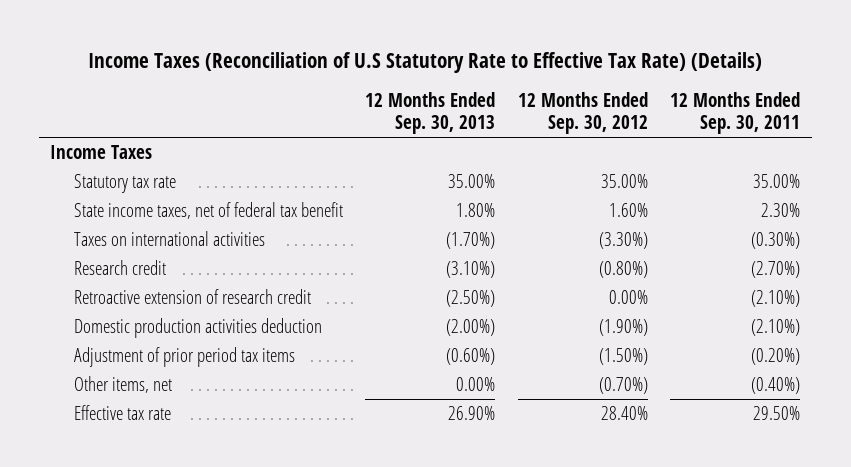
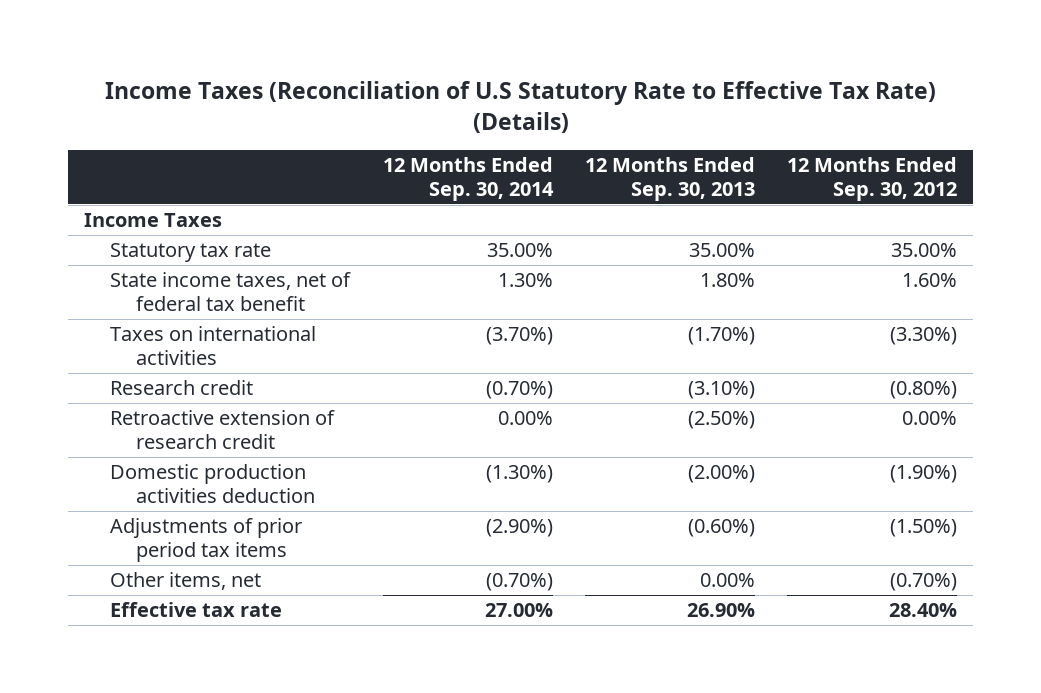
- | 12 Months Ended Sep. 30, 2013 | 12 Months Ended Sep. 30, 2012 | 12 Months Ended Sep. 30, 2011
+ | 12 Months Ended Sep. 30, 2014 | 12 Months Ended Sep. 30, 2013 | 12 Months Ended Sep. 30, 2012
- Adjustment of prior period tax items | (0.60%) | (1.50%) | (0.20%)
+ Adjustments of prior period tax items | (2.90%) | (0.60%) | (1.50%)

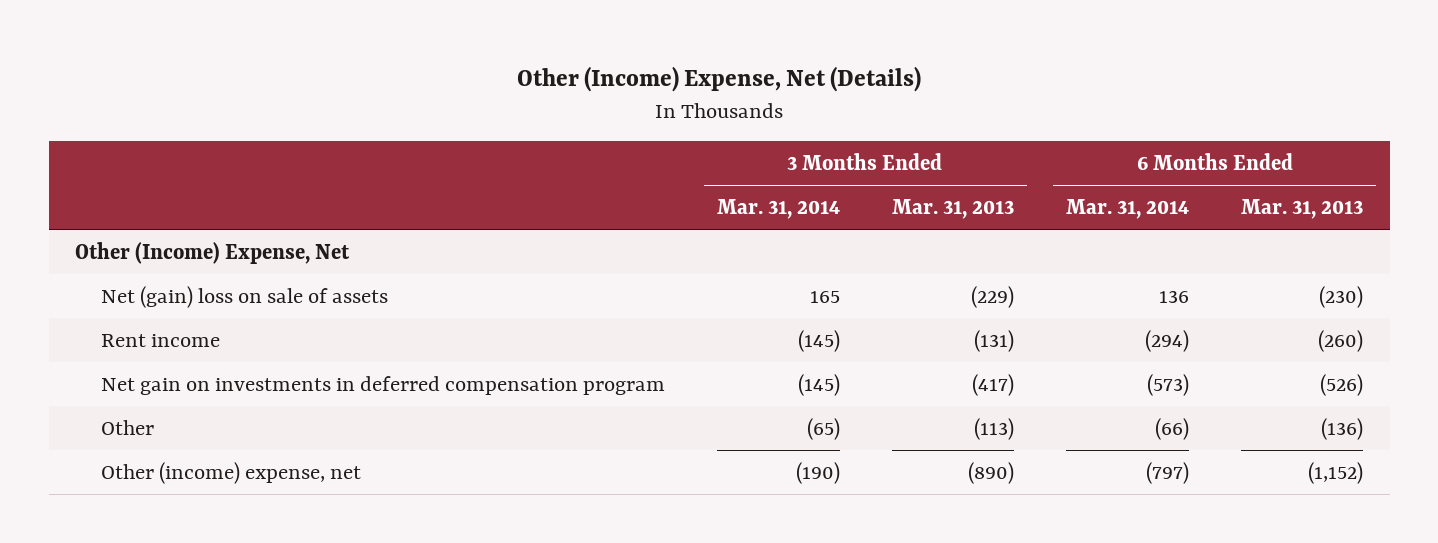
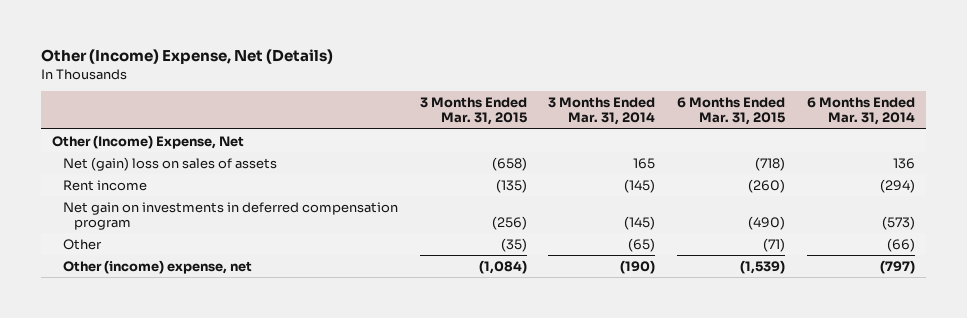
- | 3 Months Ended Mar. 31, 2014 | 3 Months Ended Mar. 31, 2013 | 6 Months Ended Mar. 31, 2014 | 6 Months Ended Mar. 31, 2013
+ | 3 Months Ended Mar. 31, 2015 | 3 Months Ended Mar. 31, 2014 | 6 Months Ended Mar. 31, 2015 | 6 Months Ended Mar. 31, 2014
- Net (gain) loss on sale of assets | 165 | (229) | 136 | (230)
+ Net (gain) loss on sales of assets | (658) | 165 | (718) | 136

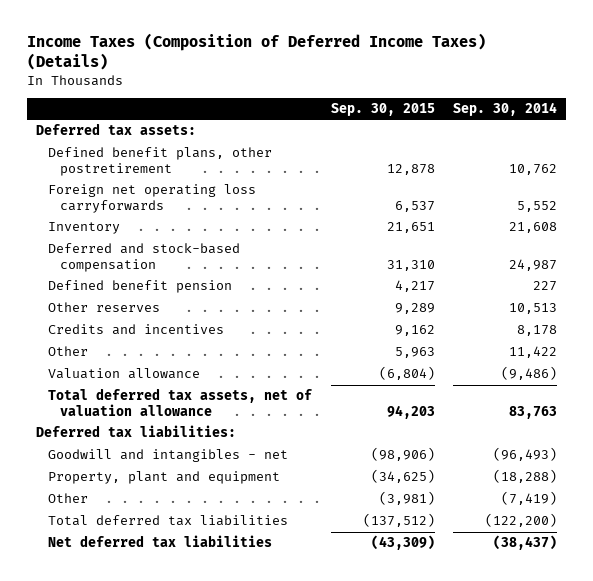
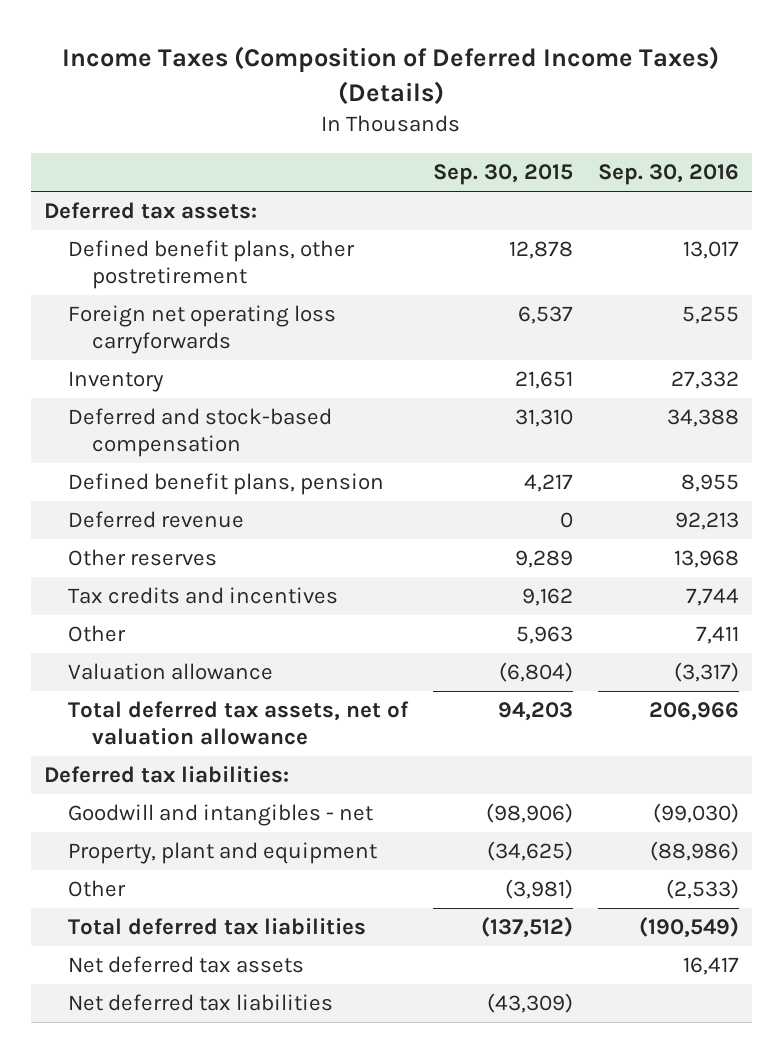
- | Sep. 30, 2015 | Sep. 30, 2014
+ | Sep. 30, 2015 | Sep. 30, 2016
- Defined benefit pension | 4,217 | 227
+ Defined benefit plans, pension | 4,217 | 8,955
+ Deferred revenue | 0 | 92,213
- Credits and incentives | 9,162 | 8,178
+ Tax credits and incentives | 9,162 | 7,744
+ Net deferred tax assets | | 16,417

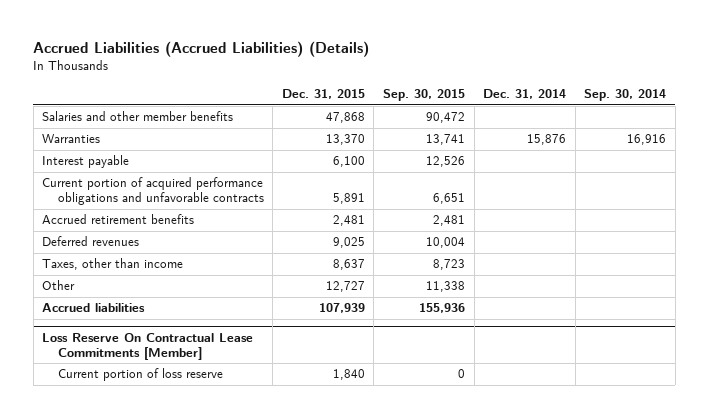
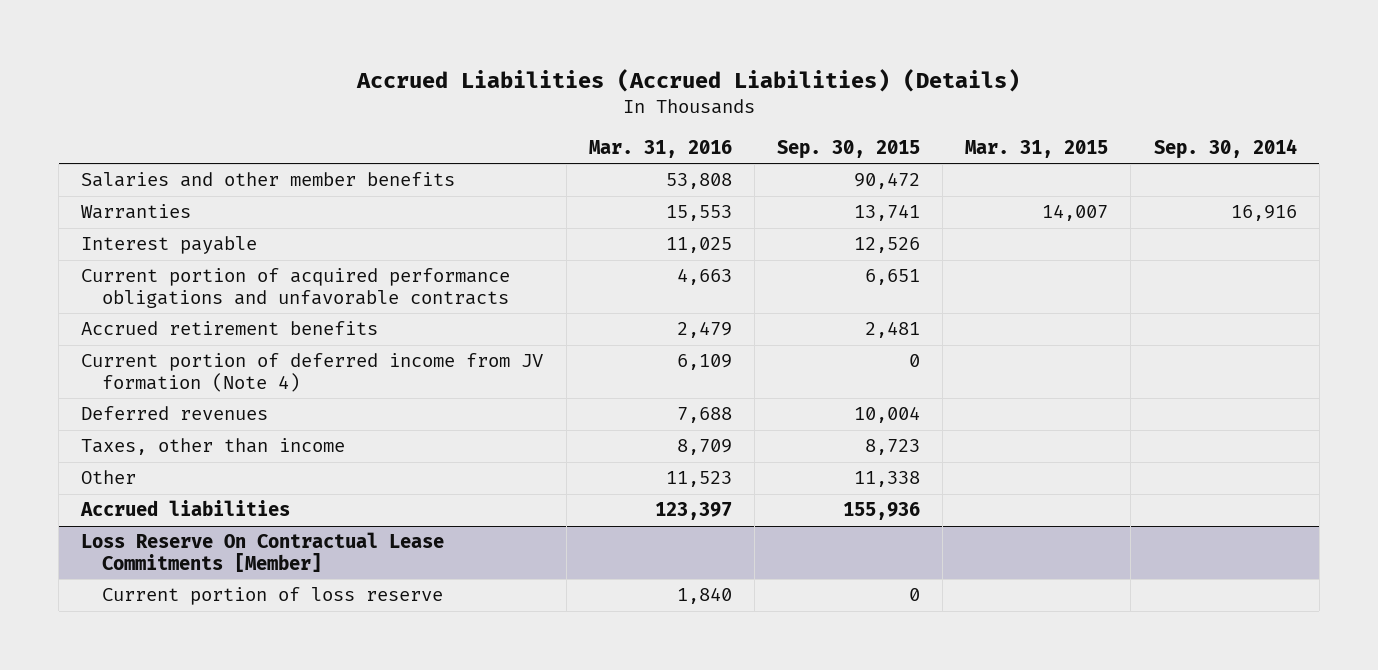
- | Dec. 31, 2015 | Sep. 30, 2015 | Dec. 31, 2014 | Sep. 30, 2014
+ | Mar. 31, 2016 | Sep. 30, 2015 | Mar. 31, 2015 | Sep. 30, 2014
+ Current portion of deferred income from JV formation (Note 4) | 6,109 | 0 | |

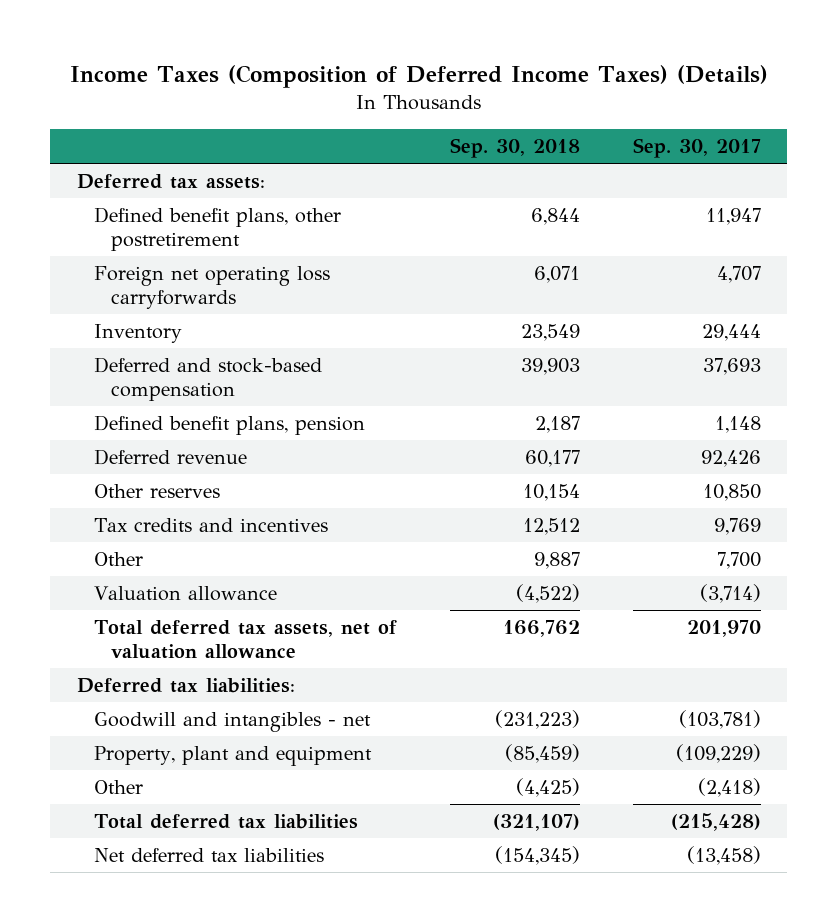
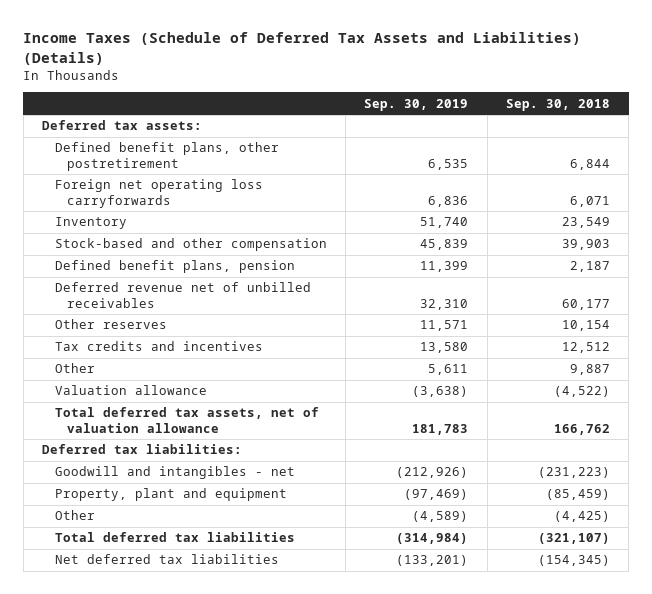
- Income Taxes (Composition of Deferred Income Taxes) (Details)
+ Income Taxes (Schedule of Deferred Tax Assets and Liabilities) (Details)
- | Sep. 30, 2018 | Sep. 30, 2017
+ | Sep. 30, 2019 | Sep. 30, 2018
- Deferred and stock-based compensation | 39,903 | 37,693
+ Stock-based and other compensation | 45,839 | 39,903
- Deferred revenue | 60,177 | 92,426
+ Deferred revenue net of unbilled receivables | 32,310 | 60,177

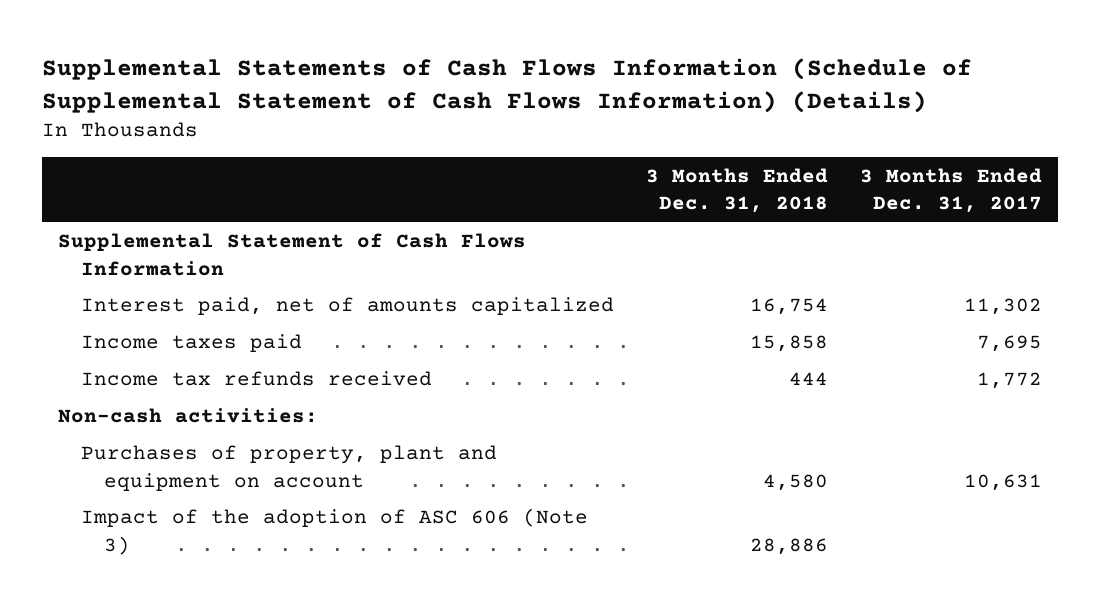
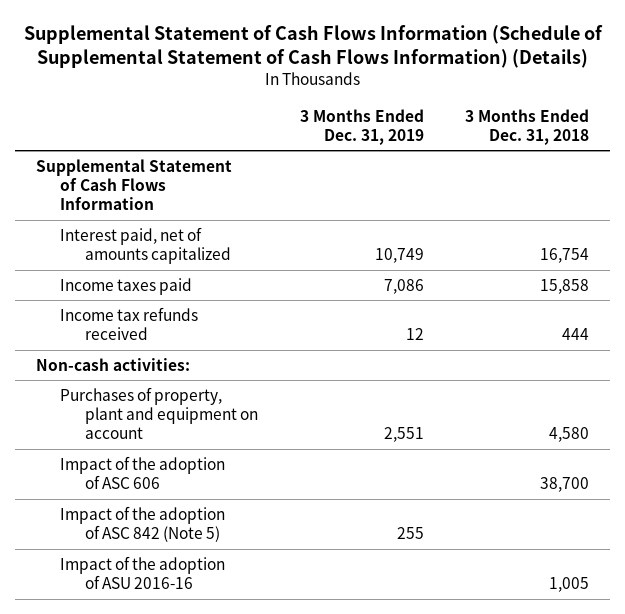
- Supplemental Statements of Cash Flows Information (Schedule of Supplemental Statement of Cash Flows Information) (Details)
+ Supplemental Statement of Cash Flows Information (Schedule of Supplemental Statement of Cash Flows Information) (Details)
- | 3 Months Ended Dec. 31, 2018 | 3 Months Ended Dec. 31, 2017
+ | 3 Months Ended Dec. 31, 2019 | 3 Months Ended Dec. 31, 2018
- Impact of the adoption of ASC 606 (Note 3) | 28,886 |
+ Impact of the adoption of ASC 606 | | 38,700
+ Impact of the adoption of ASC 842 (Note 5) | 255 |
+ Impact of the adoption of ASU 2016-16 | | 1,005

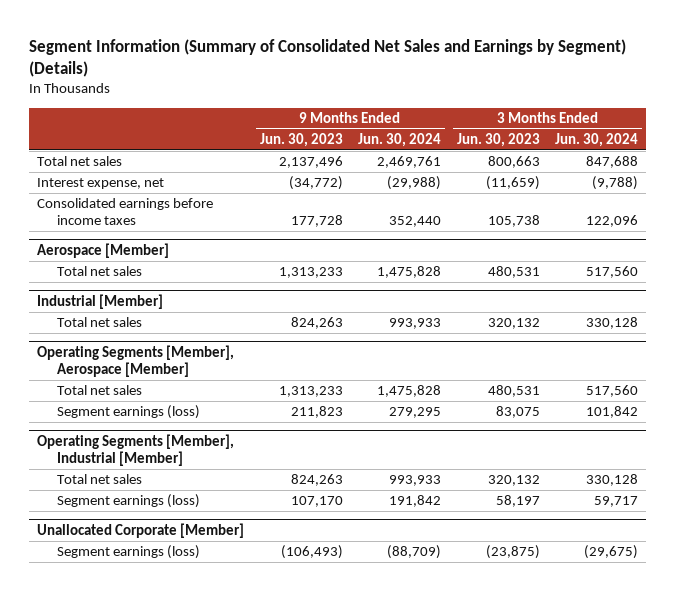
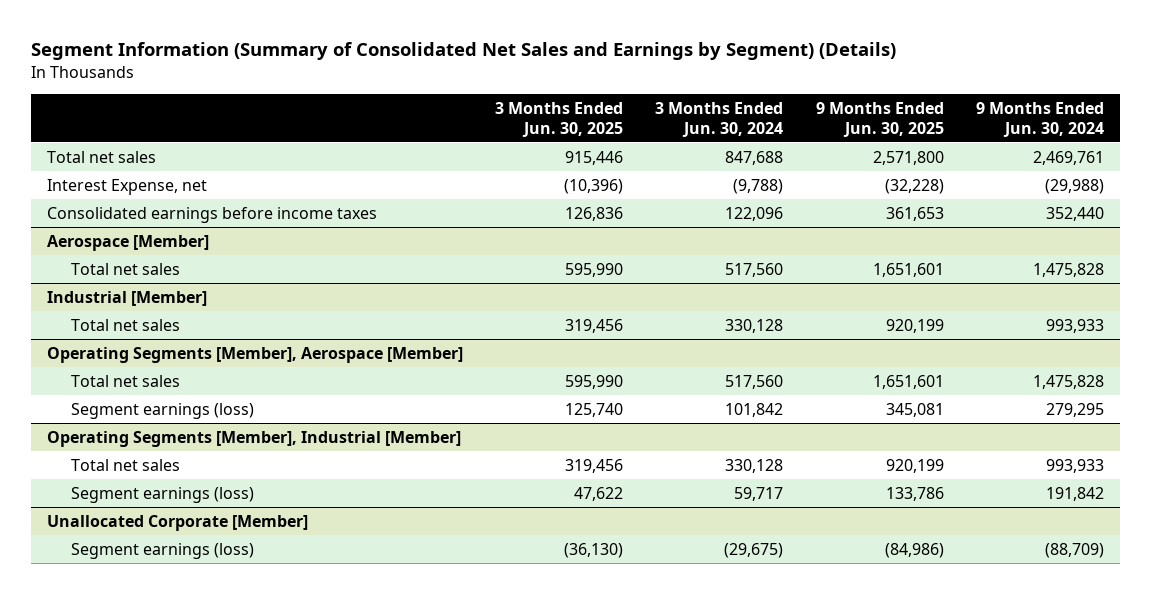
- | 9 Months Ended Jun. 30, 2023 | 9 Months Ended Jun. 30, 2024 | 3 Months Ended Jun. 30, 2023 | 3 Months Ended Jun. 30, 2024
+ | 3 Months Ended Jun. 30, 2025 | 3 Months Ended Jun. 30, 2024 | 9 Months Ended Jun. 30, 2025 | 9 Months Ended Jun. 30, 2024
- Interest expense, net | (34,772) | (29,988) | (11,659) | (9,788)
+ Interest Expense, net | (10,396) | (9,788) | (32,228) | (29,988)

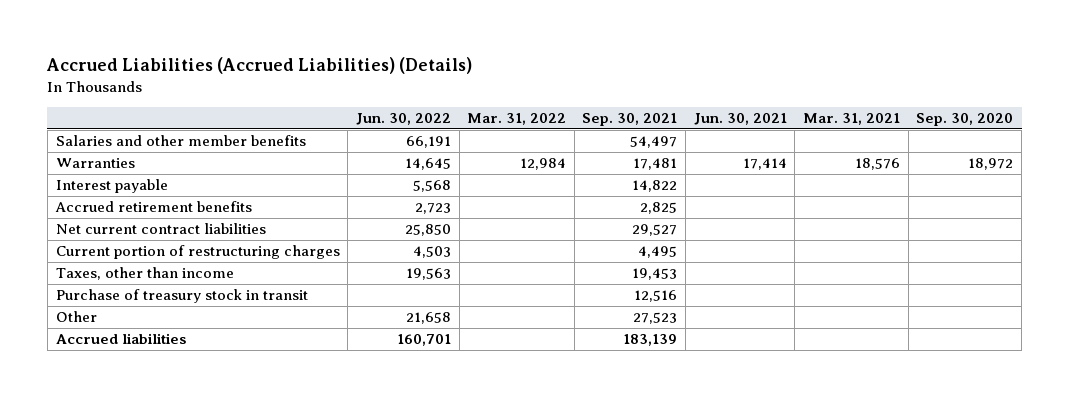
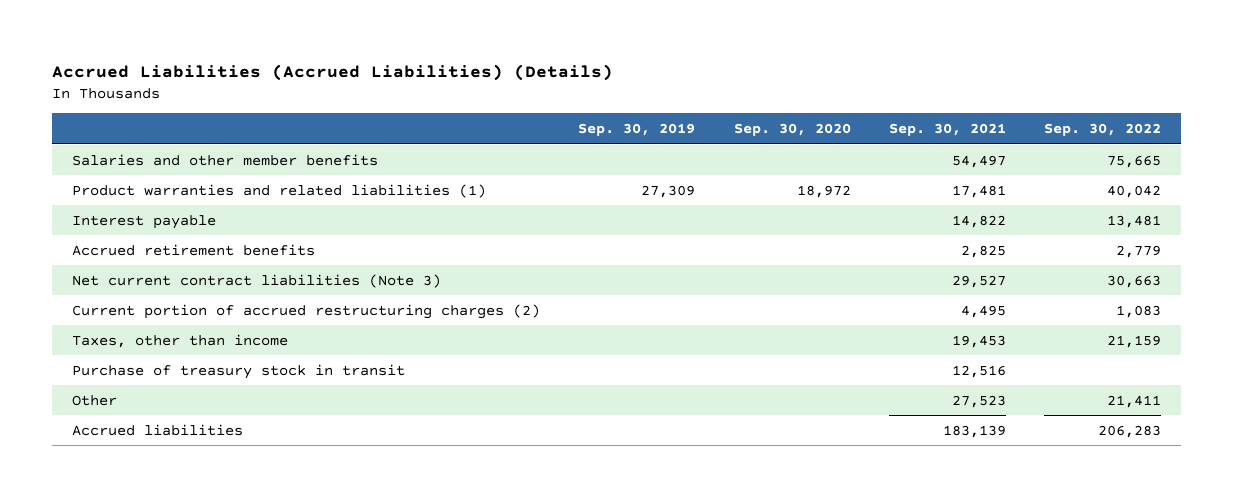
- | Jun. 30, 2022 | Mar. 31, 2022 | Sep. 30, 2021 | Jun. 30, 2021 | Mar. 31, 2021 | Sep. 30, 2020
+ | Sep. 30, 2019 | Sep. 30, 2020 | Sep. 30, 2021 | Sep. 30, 2022
- Warranties | 14,645 | 12,984 | 17,481 | 17,414 | 18,576 | 18,972
+ Product warranties and related liabilities (1) | 27,309 | 18,972 | 17,481 | 40,042
- Net current contract liabilities | 25,850 | | 29,527 | | |
- Current portion of restructuring charges | 4,503 | | 4,495 | | |
+ Net current contract liabilities (Note 3) | | | 29,527 | 30,663
+ Current portion of accrued restructuring charges (2) | | | 4,495 | 1,083

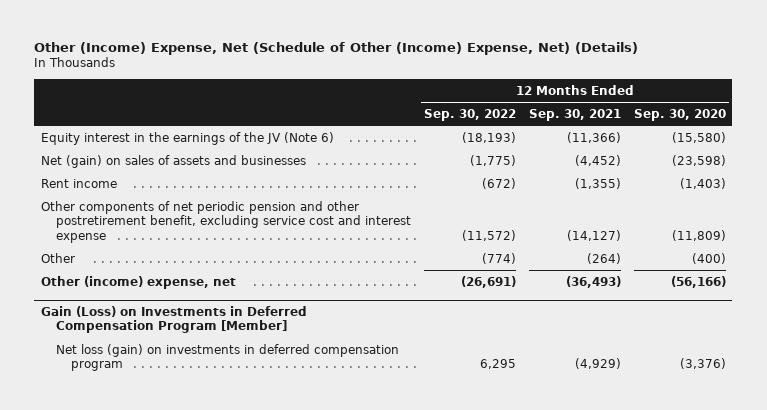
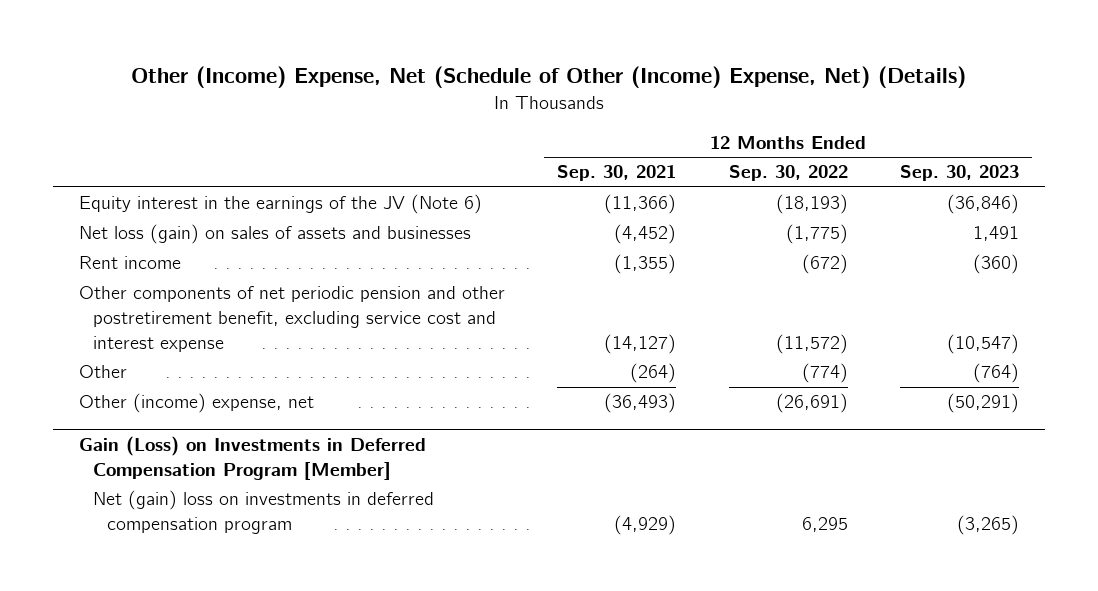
- | 12 Months Ended Sep. 30, 2022 | 12 Months Ended Sep. 30, 2021 | 12 Months Ended Sep. 30, 2020
+ | 12 Months Ended Sep. 30, 2021 | 12 Months Ended Sep. 30, 2022 | 12 Months Ended Sep. 30, 2023
- Net (gain) on sales of assets and businesses | (1,775) | (4,452) | (23,598)
+ Net loss (gain) on sales of assets and businesses | (4,452) | (1,775) | 1,491
@ Gain (Loss) on Investments in Deferred Compensation Program [Member]
- Net loss (gain) on investments in deferred compensation program | 6,295 | (4,929) | (3,376)
+ Net (gain) loss on investments in deferred compensation program | (4,929) | 6,295 | (3,265)

